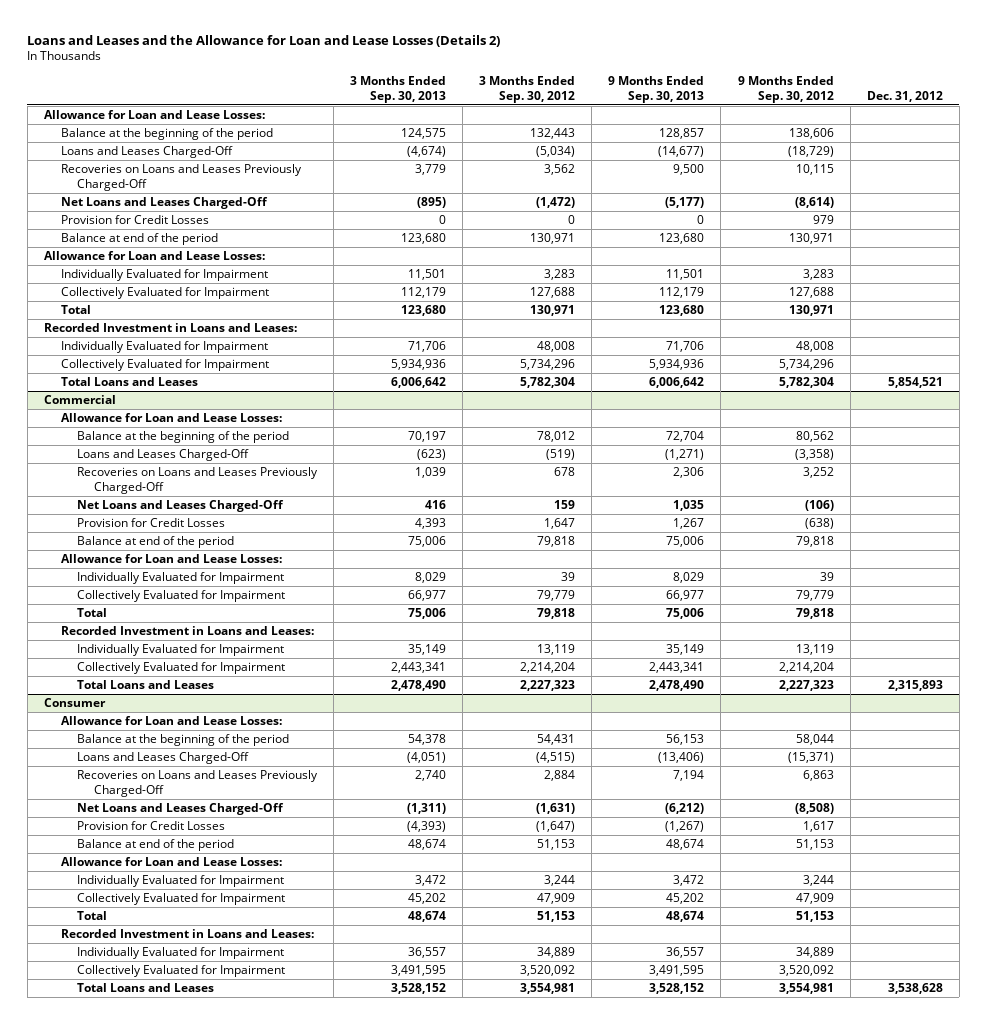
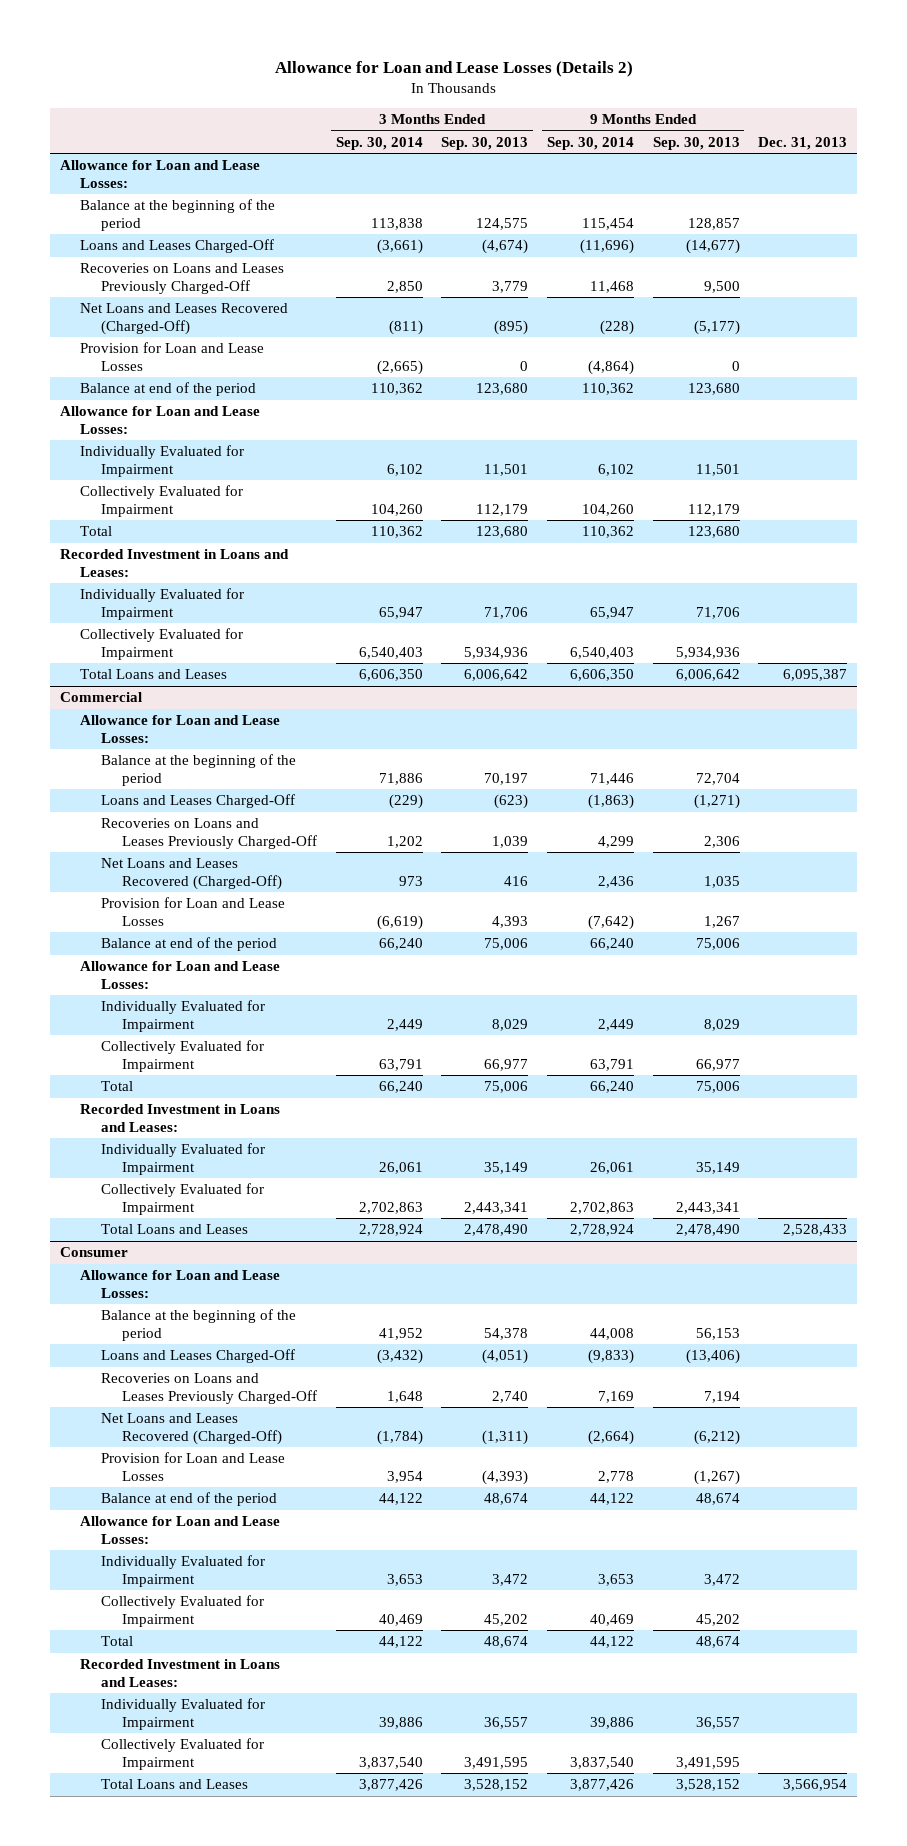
- Loans and Leases and the Allowance for Loan and Lease Losses (Details 2)
+ Allowance for Loan and Lease Losses (Details 2)
- | 3 Months Ended Sep. 30, 2013 | 3 Months Ended Sep. 30, 2012 | 9 Months Ended Sep. 30, 2013 | 9 Months Ended Sep. 30, 2012 | Dec. 31, 2012
+ | 3 Months Ended Sep. 30, 2014 | 3 Months Ended Sep. 30, 2013 | 9 Months Ended Sep. 30, 2014 | 9 Months Ended Sep. 30, 2013 | Dec. 31, 2013
- Net Loans and Leases Charged-Off | (895) | (1,472) | (5,177) | (8,614) |
- Provision for Credit Losses | 0 | 0 | 0 | 979 |
+ Net Loans and Leases Recovered (Charged-Off) | (811) | (895) | (228) | (5,177) |
+ Provision for Loan and Lease Losses | (2,665) | 0 | (4,864) | 0 |
@ Commercial
- Net Loans and Leases Charged-Off | 416 | 159 | 1,035 | (106) |
- Provision for Credit Losses | 4,393 | 1,647 | 1,267 | (638) |
+ Net Loans and Leases Recovered (Charged-Off) | 973 | 416 | 2,436 | 1,035 |
+ Provision for Loan and Lease Losses | (6,619) | 4,393 | (7,642) | 1,267 |
@ Consumer
- Net Loans and Leases Charged-Off | (1,311) | (1,631) | (6,212) | (8,508) |
- Provision for Credit Losses | (4,393) | (1,647) | (1,267) | 1,617 |
+ Net Loans and Leases Recovered (Charged-Off) | (1,784) | (1,311) | (2,664) | (6,212) |
+ Provision for Loan and Lease Losses | 3,954 | (4,393) | 2,778 | (1,267) |

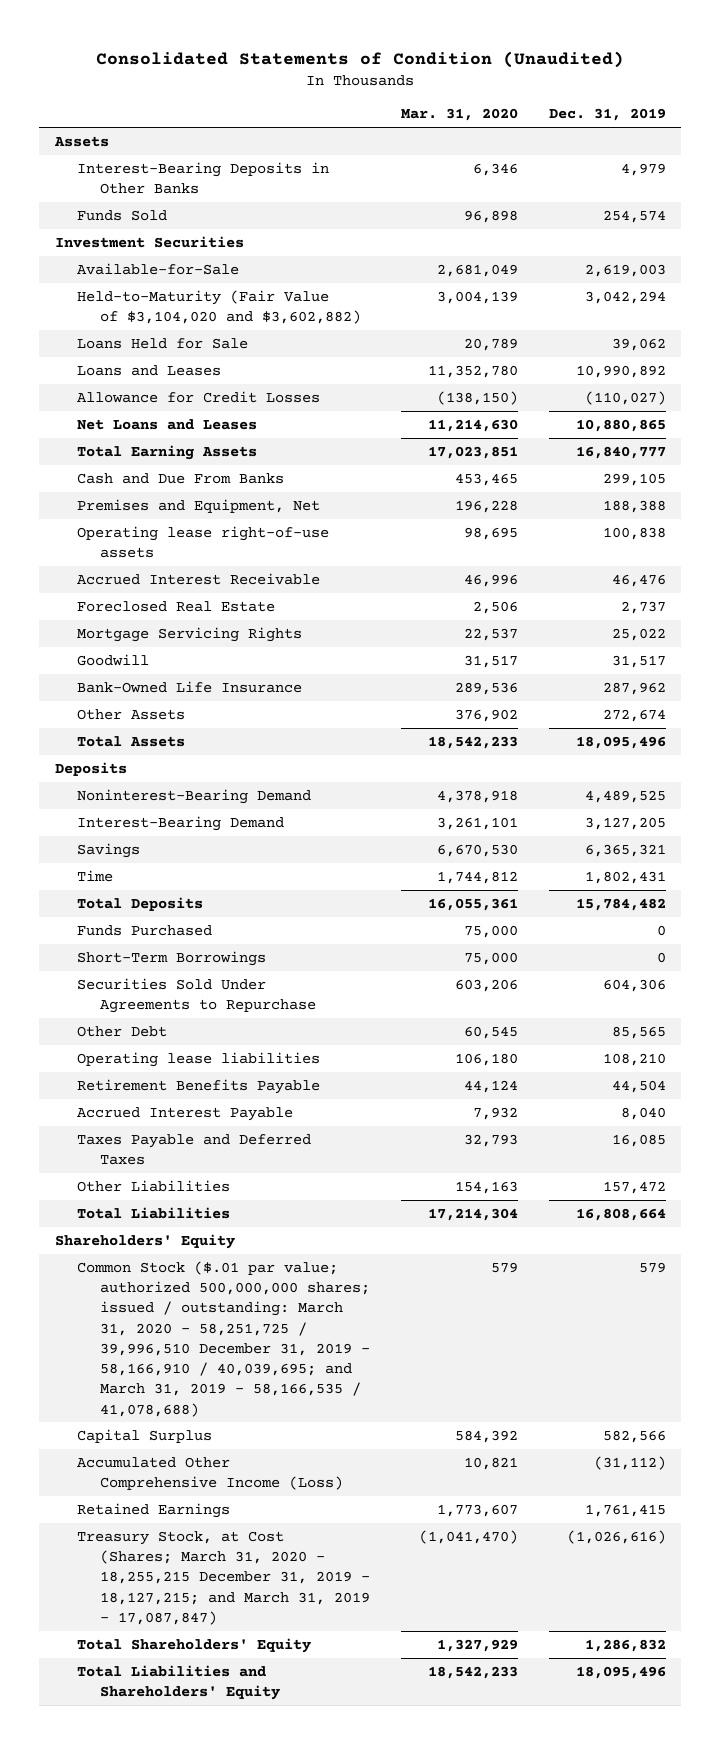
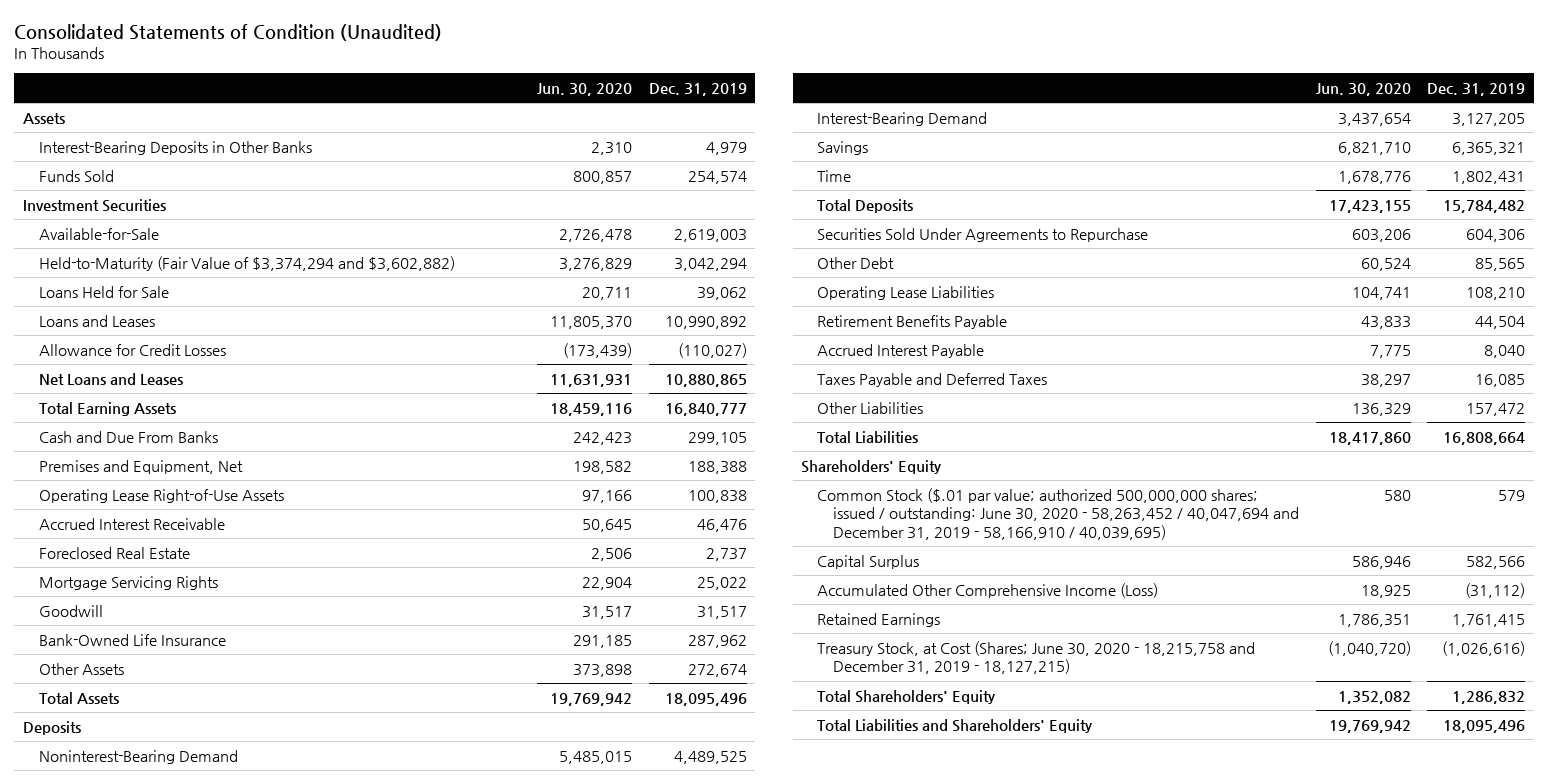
- | Mar. 31, 2020 | Dec. 31, 2019
+ | Jun. 30, 2020 | Dec. 31, 2019
- Held-to-Maturity (Fair Value of $3,104,020 and $3,602,882) | 3,004,139 | 3,042,294
+ Held-to-Maturity (Fair Value of $3,374,294 and $3,602,882) | 3,276,829 | 3,042,294
- Operating lease right-of-use assets | 98,695 | 100,838
+ Operating Lease Right-of-Use Assets | 97,166 | 100,838
- Funds Purchased | 75,000 | 0
- Short-Term Borrowings | 75,000 | 0
- Operating lease liabilities | 106,180 | 108,210
+ Operating Lease Liabilities | 104,741 | 108,210
- Common Stock ($.01 par value; authorized 500,000,000 shares; issued / outstanding: March 31, 2020 - 58,251,725 / 39,996,510 December 31, 2019 - 58,166,910 / 40,039,695; and March 31, 2019 - 58,166,535 / 41,078,688) | 579 | 579
+ Common Stock ($.01 par value; authorized 500,000,000 shares; issued / outstanding: June 30, 2020 - 58,263,452 / 40,047,694 and December 31, 2019 - 58,166,910 / 40,039,695) | 580 | 579
- Treasury Stock, at Cost (Shares; March 31, 2020 - 18,255,215 December 31, 2019 - 18,127,215; and March 31, 2019 - 17,087,847) | (1,041,470) | (1,026,616)
+ Treasury Stock, at Cost (Shares; June 30, 2020 - 18,215,758 and December 31, 2019 - 18,127,215) | (1,040,720) | (1,026,616)

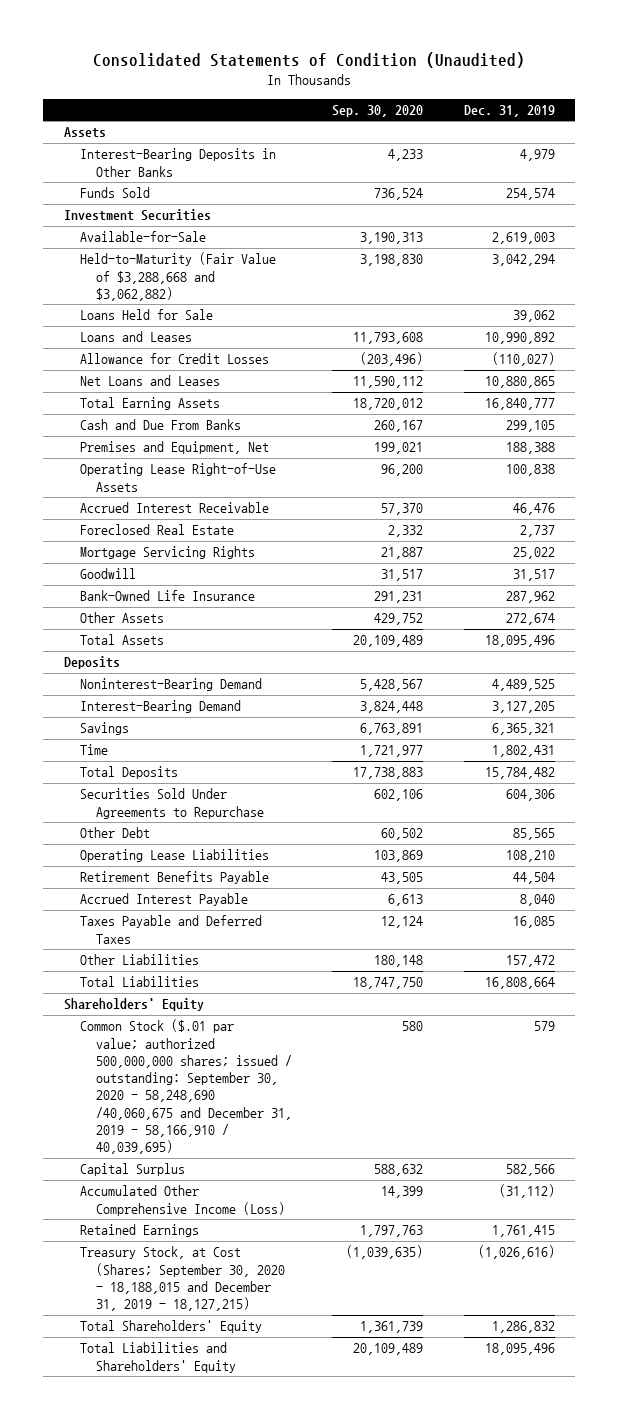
- | Jun. 30, 2020 | Dec. 31, 2019
+ | Sep. 30, 2020 | Dec. 31, 2019
- Held-to-Maturity (Fair Value of $3,374,294 and $3,602,882) | 3,276,829 | 3,042,294
+ Held-to-Maturity (Fair Value of $3,288,668 and $3,062,882) | 3,198,830 | 3,042,294
- Common Stock ($.01 par value; authorized 500,000,000 shares; issued / outstanding: June 30, 2020 - 58,263,452 / 40,047,694 and December 31, 2019 - 58,166,910 / 40,039,695) | 580 | 579
+ Common Stock ($.01 par value; authorized 500,000,000 shares; issued / outstanding: September 30, 2020 - 58,248,690 /40,060,675 and December 31, 2019 - 58,166,910 / 40,039,695) | 580 | 579
- Treasury Stock, at Cost (Shares; June 30, 2020 - 18,215,758 and December 31, 2019 - 18,127,215) | (1,040,720) | (1,026,616)
+ Treasury Stock, at Cost (Shares; September 30, 2020 - 18,188,015 and December 31, 2019 - 18,127,215) | (1,039,635) | (1,026,616)

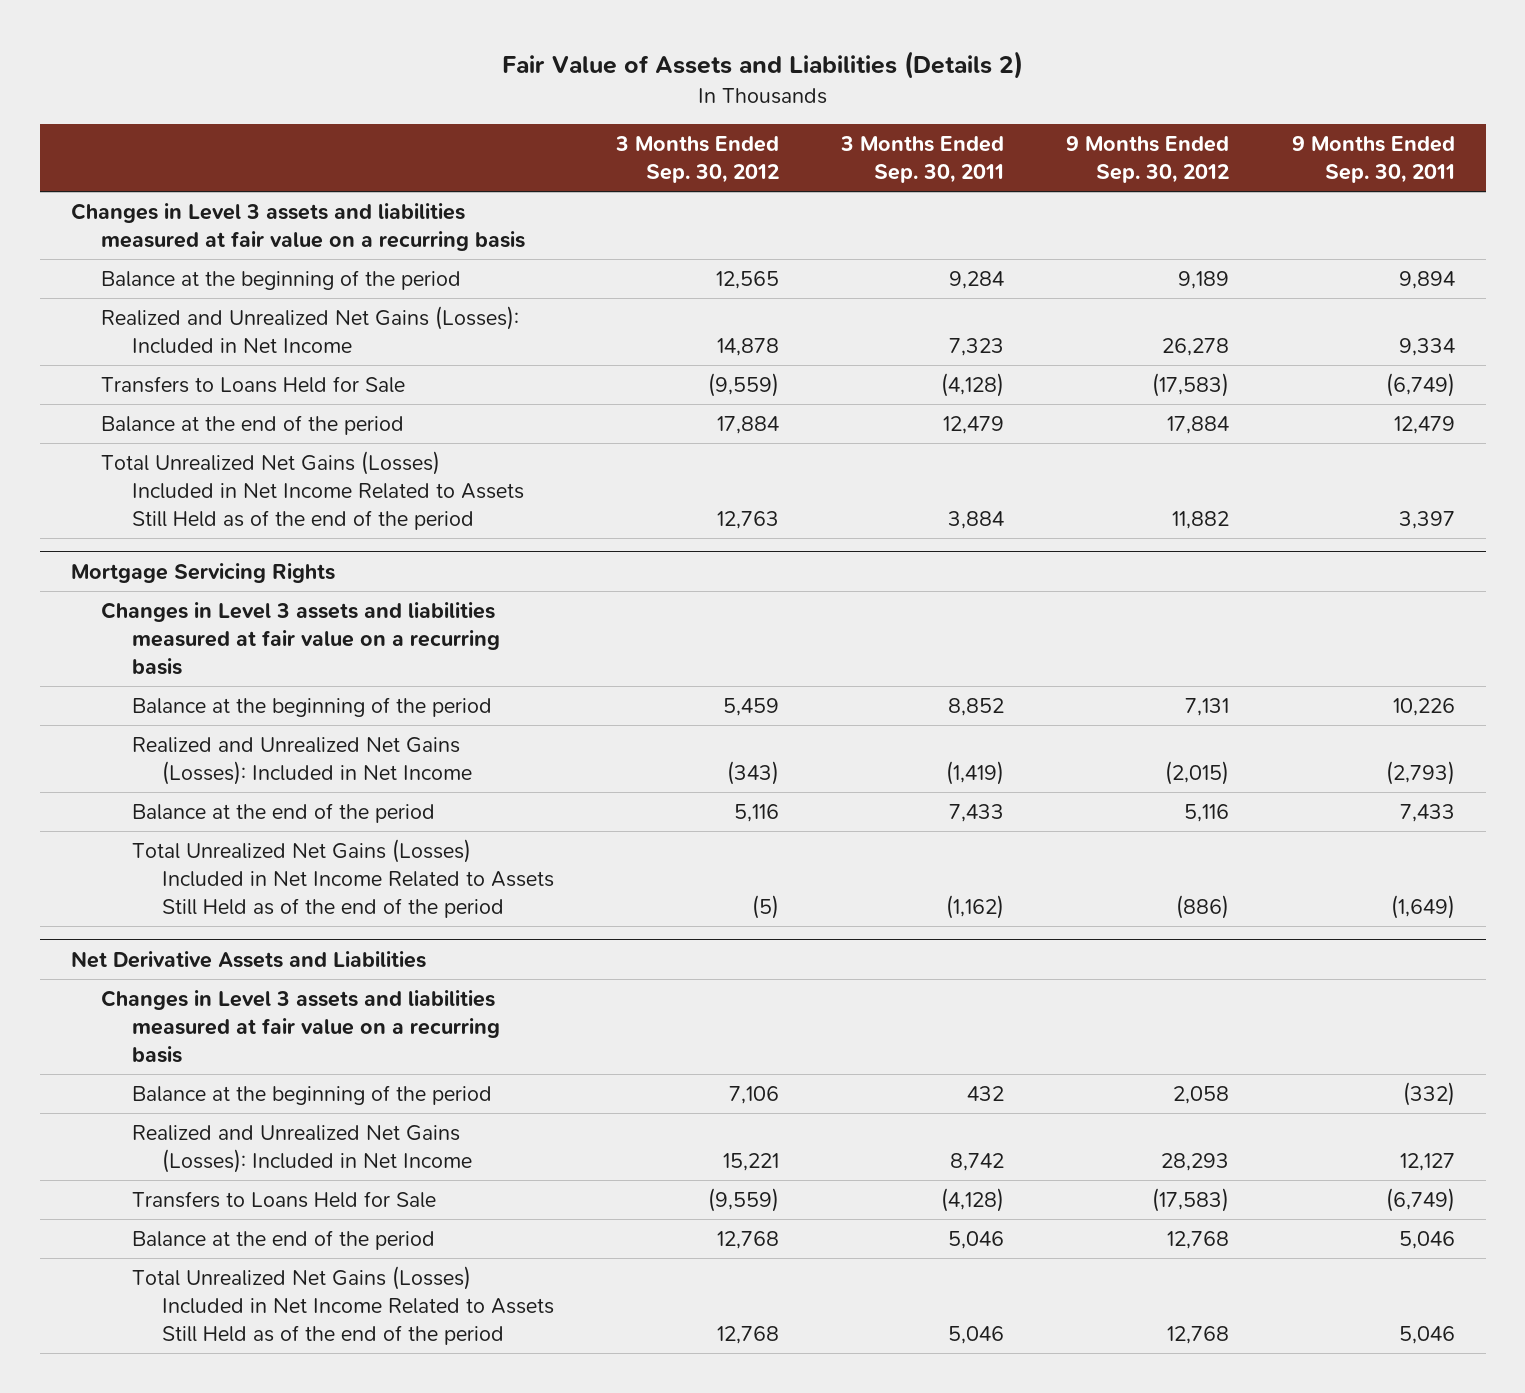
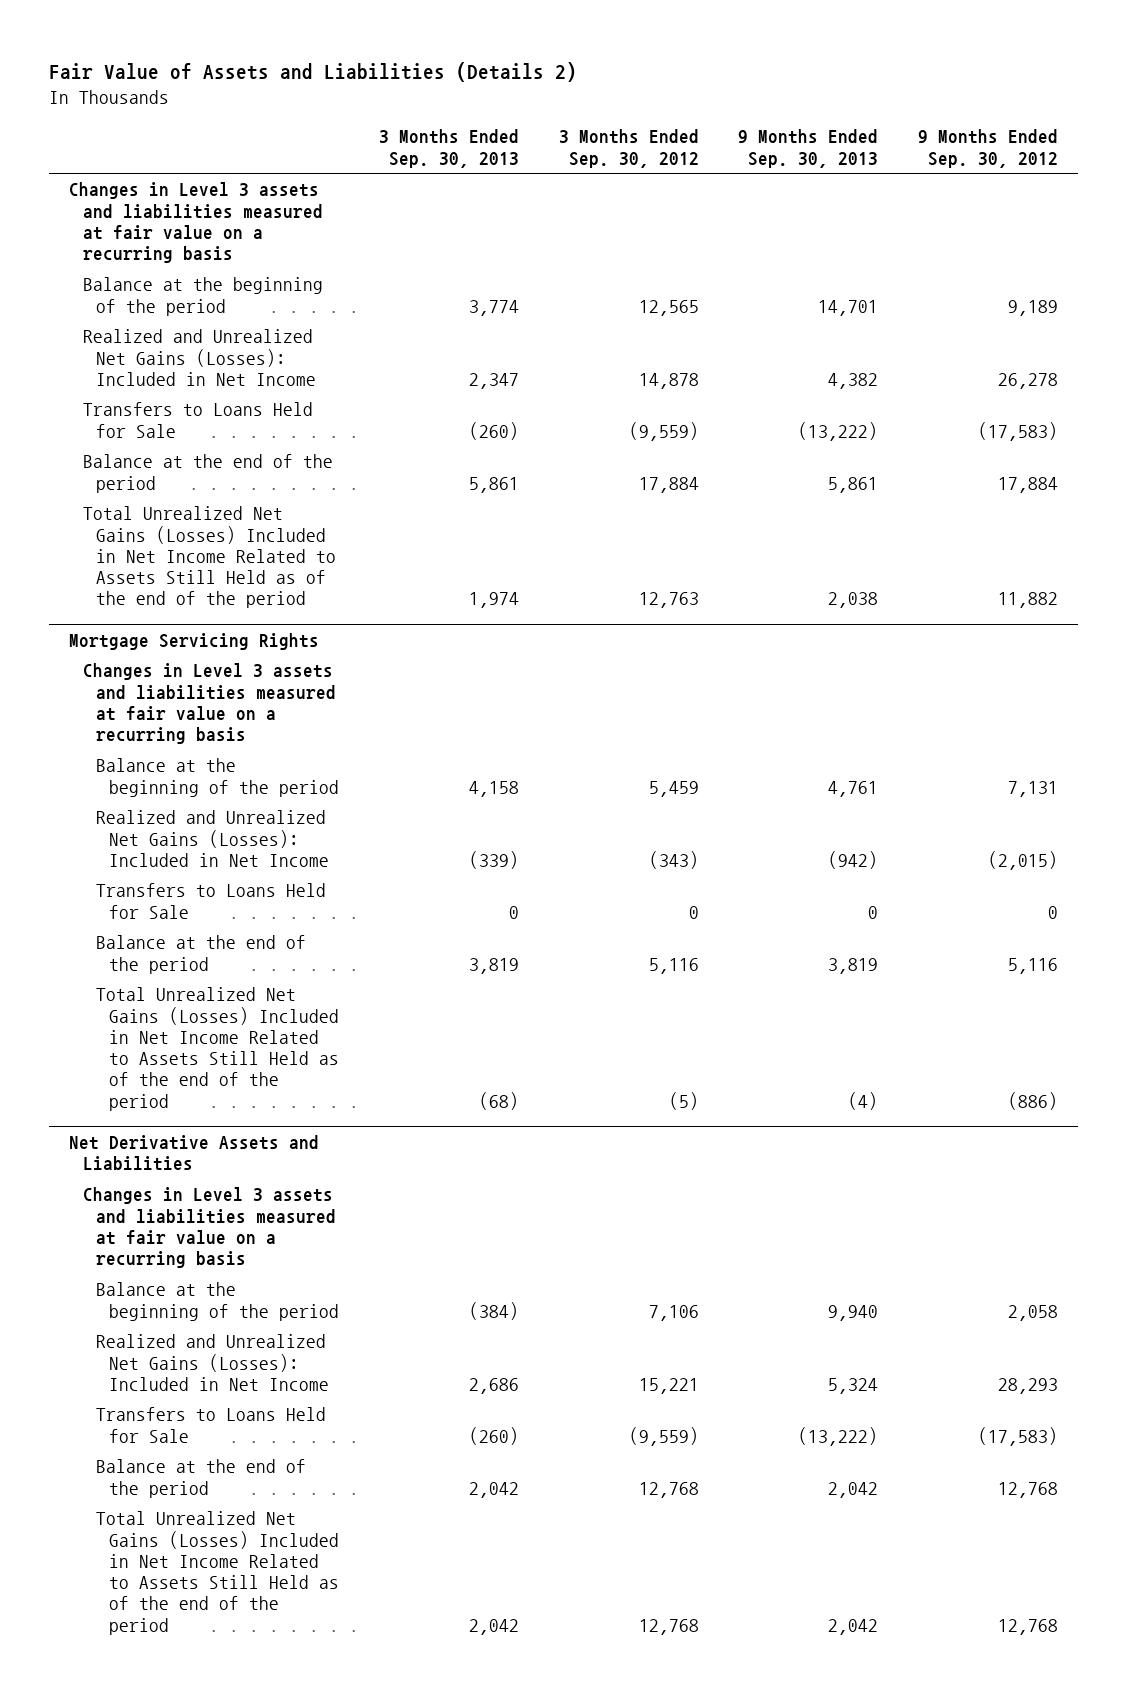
- | 3 Months Ended Sep. 30, 2012 | 3 Months Ended Sep. 30, 2011 | 9 Months Ended Sep. 30, 2012 | 9 Months Ended Sep. 30, 2011
+ | 3 Months Ended Sep. 30, 2013 | 3 Months Ended Sep. 30, 2012 | 9 Months Ended Sep. 30, 2013 | 9 Months Ended Sep. 30, 2012
@ Mortgage Servicing Rights
+ Transfers to Loans Held for Sale | 0 | 0 | 0 | 0

